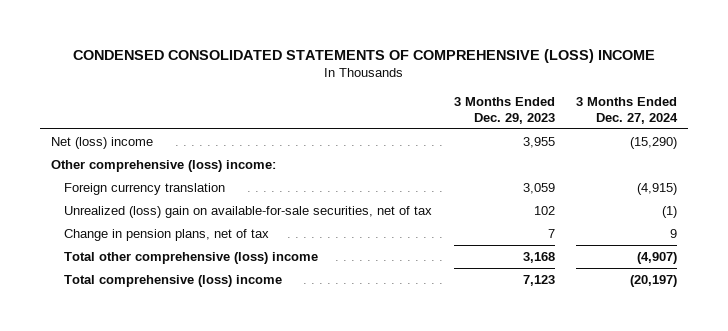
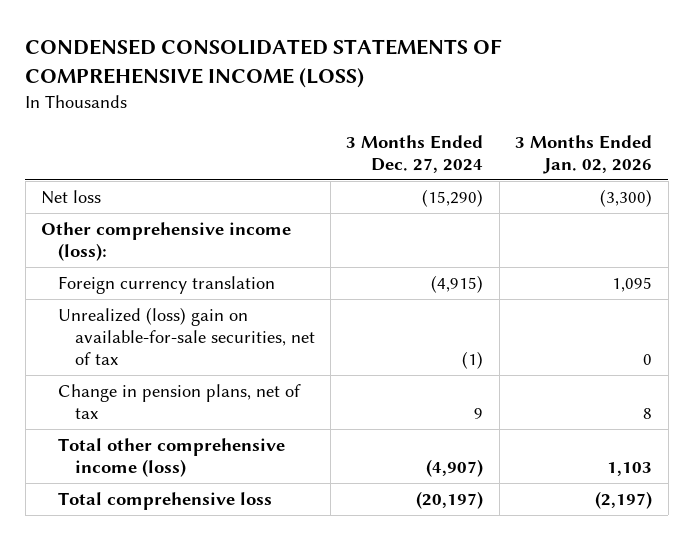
- CONDENSED CONSOLIDATED STATEMENTS OF COMPREHENSIVE (LOSS) INCOME
+ CONDENSED CONSOLIDATED STATEMENTS OF COMPREHENSIVE INCOME (LOSS)
- | 3 Months Ended Dec. 29, 2023 | 3 Months Ended Dec. 27, 2024
+ | 3 Months Ended Dec. 27, 2024 | 3 Months Ended Jan. 02, 2026
- Net (loss) income | 3,955 | (15,290)
- Other comprehensive (loss) income:
+ Net loss | (15,290) | (3,300)
+ Other comprehensive income (loss):
- Total other comprehensive (loss) income | 3,168 | (4,907)
- Total comprehensive (loss) income | 7,123 | (20,197)
+ Total other comprehensive income (loss) | (4,907) | 1,103
+ Total comprehensive loss | (20,197) | (2,197)

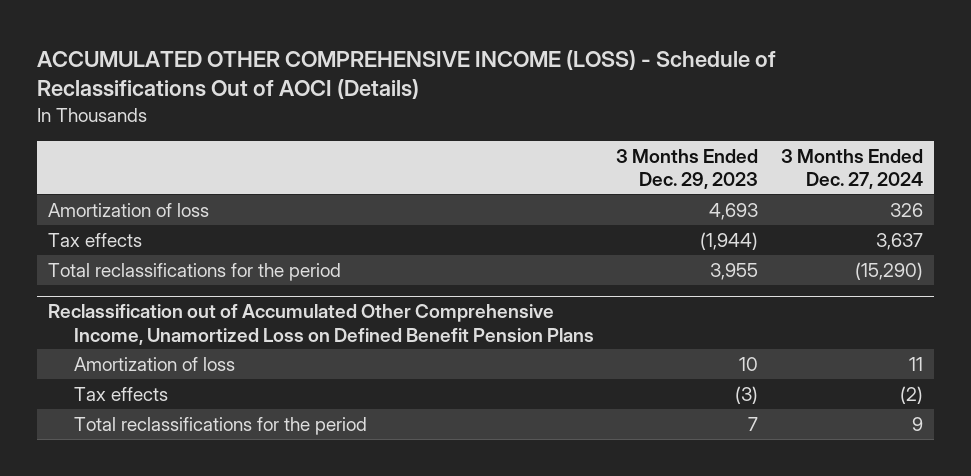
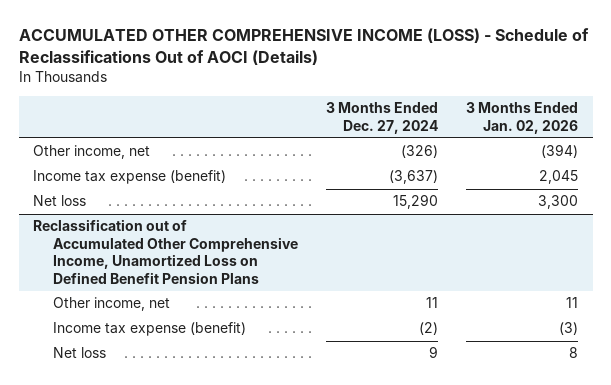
- | 3 Months Ended Dec. 29, 2023 | 3 Months Ended Dec. 27, 2024
+ | 3 Months Ended Dec. 27, 2024 | 3 Months Ended Jan. 02, 2026
- Amortization of loss | 4,693 | 326
- Tax effects | (1,944) | 3,637
- Total reclassifications for the period | 3,955 | (15,290)
+ Other income, net | (326) | (394)
+ Income tax expense (benefit) | (3,637) | 2,045
+ Net loss | 15,290 | 3,300
@ Reclassification out of Accumulated Other Comprehensive Income, Unamortized Loss on Defined Benefit Pension Plans
- Amortization of loss | 10 | 11
- Tax effects | (3) | (2)
- Total reclassifications for the period | 7 | 9
+ Other income, net | 11 | 11
+ Income tax expense (benefit) | (2) | (3)
+ Net loss | 9 | 8

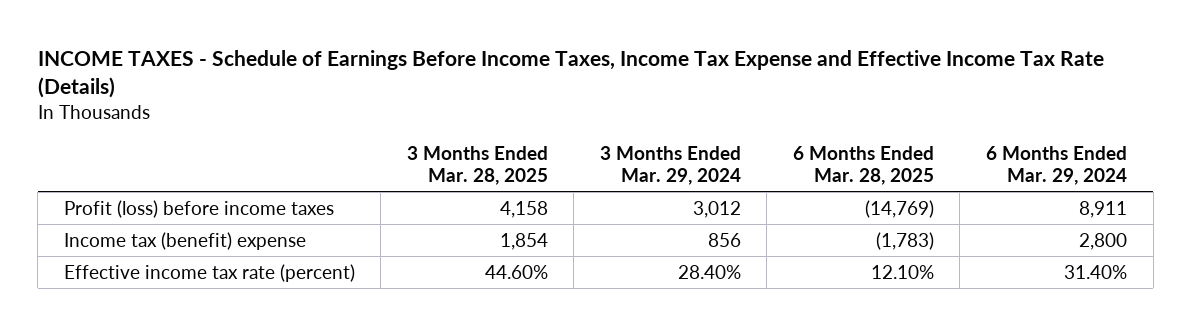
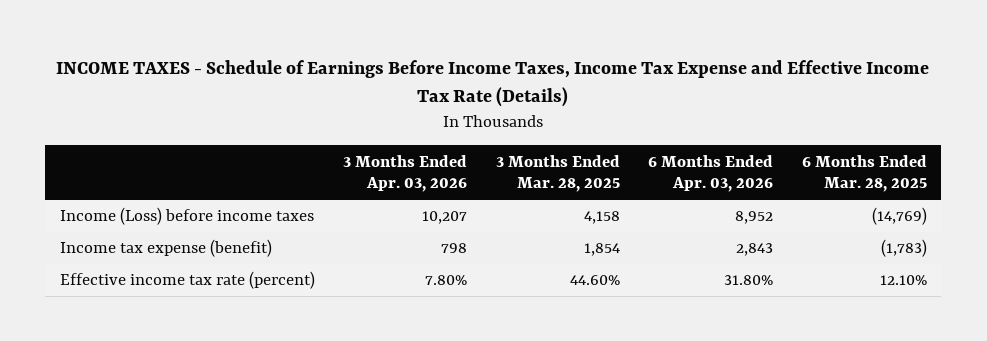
- | 3 Months Ended Mar. 28, 2025 | 3 Months Ended Mar. 29, 2024 | 6 Months Ended Mar. 28, 2025 | 6 Months Ended Mar. 29, 2024
+ | 3 Months Ended Apr. 03, 2026 | 3 Months Ended Mar. 28, 2025 | 6 Months Ended Apr. 03, 2026 | 6 Months Ended Mar. 28, 2025
- Profit (loss) before income taxes | 4,158 | 3,012 | (14,769) | 8,911
- Income tax (benefit) expense | 1,854 | 856 | (1,783) | 2,800
+ Income (Loss) before income taxes | 10,207 | 4,158 | 8,952 | (14,769)
+ Income tax expense (benefit) | 798 | 1,854 | 2,843 | (1,783)

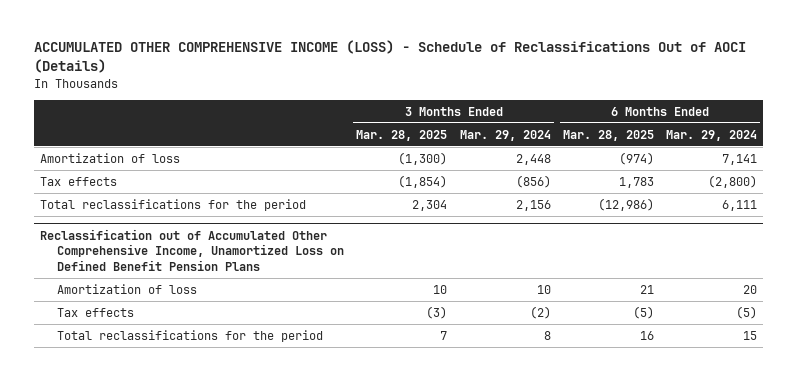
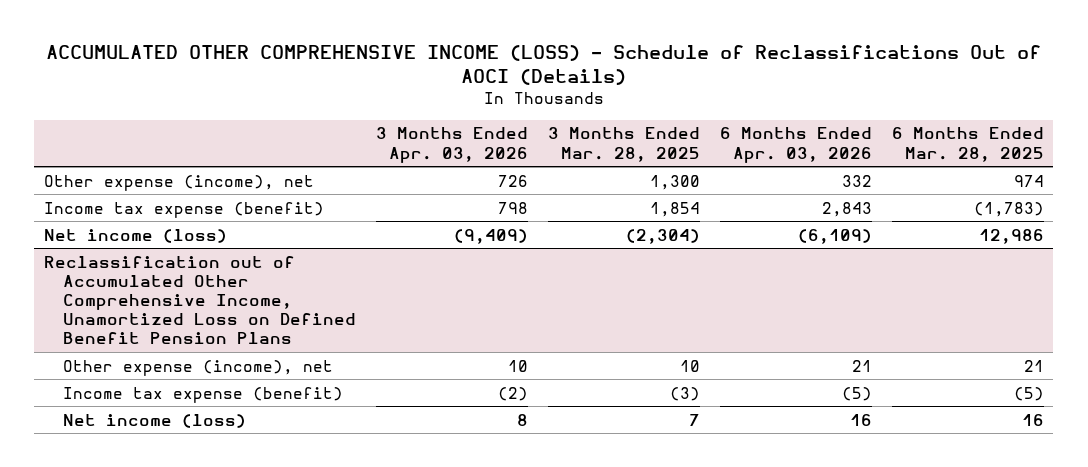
- | 3 Months Ended Mar. 28, 2025 | 3 Months Ended Mar. 29, 2024 | 6 Months Ended Mar. 28, 2025 | 6 Months Ended Mar. 29, 2024
+ | 3 Months Ended Apr. 03, 2026 | 3 Months Ended Mar. 28, 2025 | 6 Months Ended Apr. 03, 2026 | 6 Months Ended Mar. 28, 2025
- Amortization of loss | (1,300) | 2,448 | (974) | 7,141
- Tax effects | (1,854) | (856) | 1,783 | (2,800)
- Total reclassifications for the period | 2,304 | 2,156 | (12,986) | 6,111
+ Other expense (income), net | 726 | 1,300 | 332 | 974
+ Income tax expense (benefit) | 798 | 1,854 | 2,843 | (1,783)
+ Net income (loss) | (9,409) | (2,304) | (6,109) | 12,986
@ Reclassification out of Accumulated Other Comprehensive Income, Unamortized Loss on Defined Benefit Pension Plans
- Amortization of loss | 10 | 10 | 21 | 20
- Tax effects | (3) | (2) | (5) | (5)
- Total reclassifications for the period | 7 | 8 | 16 | 15
+ Other expense (income), net | 10 | 10 | 21 | 21
+ Income tax expense (benefit) | (2) | (3) | (5) | (5)
+ Net income (loss) | 8 | 7 | 16 | 16

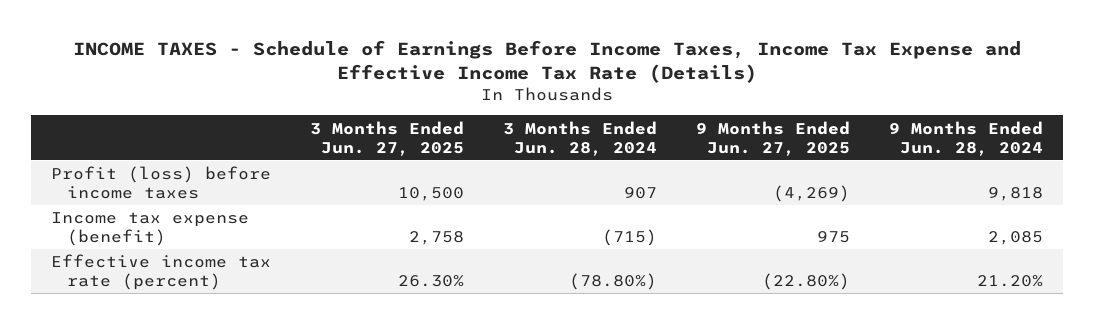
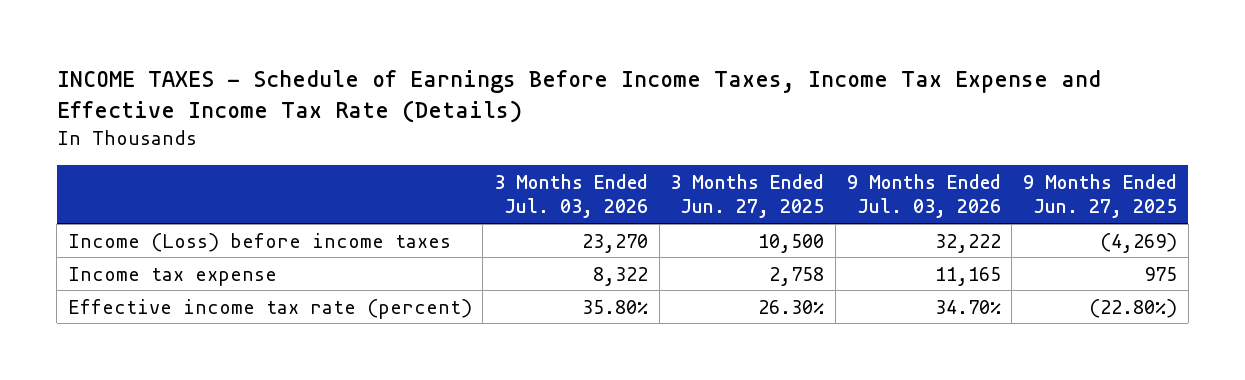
- | 3 Months Ended Jun. 27, 2025 | 3 Months Ended Jun. 28, 2024 | 9 Months Ended Jun. 27, 2025 | 9 Months Ended Jun. 28, 2024
+ | 3 Months Ended Jul. 03, 2026 | 3 Months Ended Jun. 27, 2025 | 9 Months Ended Jul. 03, 2026 | 9 Months Ended Jun. 27, 2025
- Profit (loss) before income taxes | 10,500 | 907 | (4,269) | 9,818
- Income tax expense (benefit) | 2,758 | (715) | 975 | 2,085
+ Income (Loss) before income taxes | 23,270 | 10,500 | 32,222 | (4,269)
+ Income tax expense | 8,322 | 2,758 | 11,165 | 975

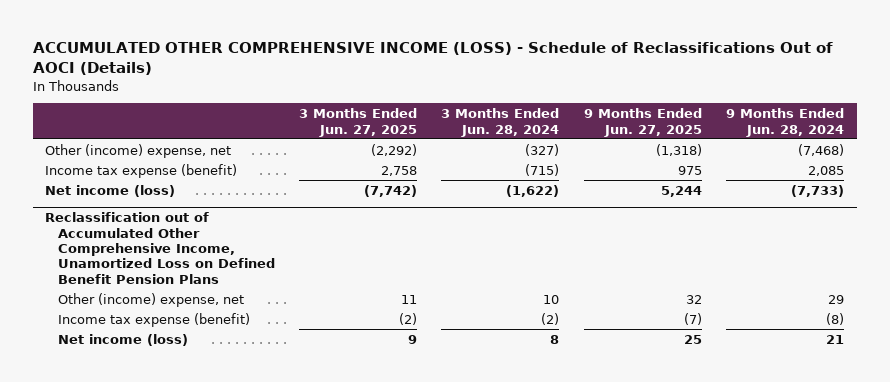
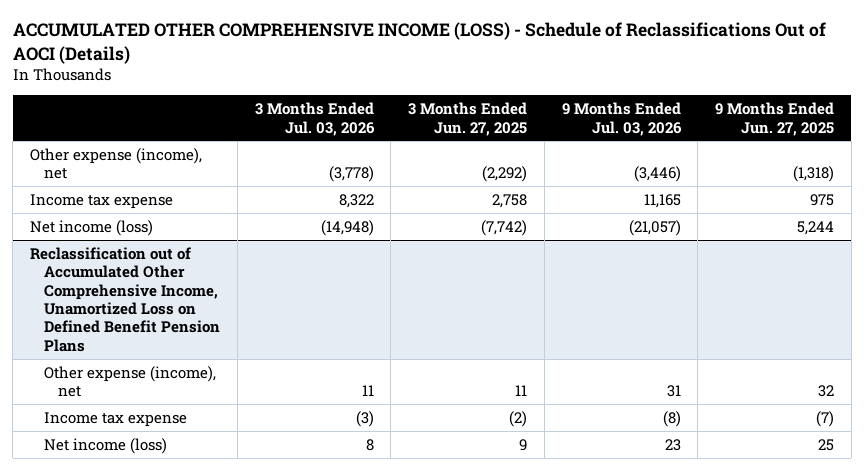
- | 3 Months Ended Jun. 27, 2025 | 3 Months Ended Jun. 28, 2024 | 9 Months Ended Jun. 27, 2025 | 9 Months Ended Jun. 28, 2024
+ | 3 Months Ended Jul. 03, 2026 | 3 Months Ended Jun. 27, 2025 | 9 Months Ended Jul. 03, 2026 | 9 Months Ended Jun. 27, 2025
- Other (income) expense, net | (2,292) | (327) | (1,318) | (7,468)
- Income tax expense (benefit) | 2,758 | (715) | 975 | 2,085
+ Other expense (income), net | (3,778) | (2,292) | (3,446) | (1,318)
+ Income tax expense | 8,322 | 2,758 | 11,165 | 975
@ Reclassification out of Accumulated Other Comprehensive Income, Unamortized Loss on Defined Benefit Pension Plans
- Other (income) expense, net | 11 | 10 | 32 | 29
- Income tax expense (benefit) | (2) | (2) | (7) | (8)
+ Other expense (income), net | 11 | 11 | 31 | 32
+ Income tax expense | (3) | (2) | (8) | (7)

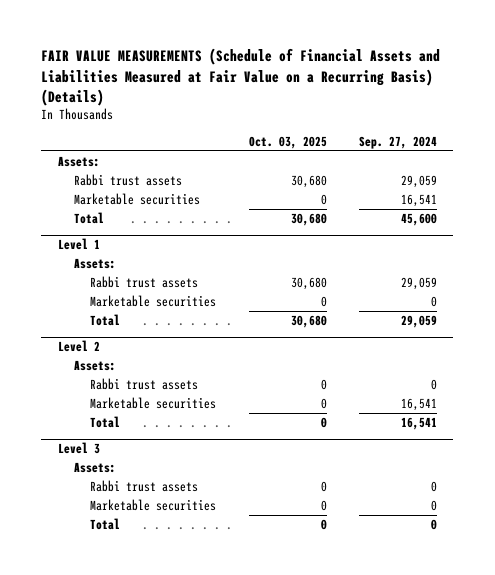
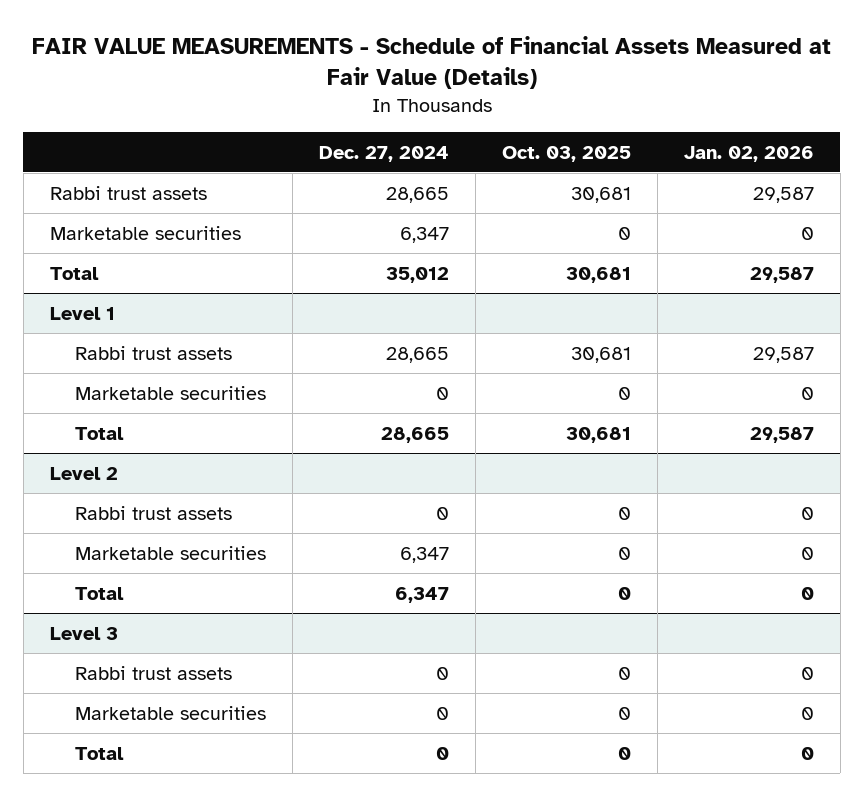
- FAIR VALUE MEASUREMENTS (Schedule of Financial Assets and Liabilities Measured at Fair Value on a Recurring Basis) (Details)
+ FAIR VALUE MEASUREMENTS - Schedule of Financial Assets Measured at Fair Value (Details)
- | Oct. 03, 2025 | Sep. 27, 2024
+ | Dec. 27, 2024 | Oct. 03, 2025 | Jan. 02, 2026
- Assets:
- Rabbi trust assets | 30,680 | 29,059
+ Rabbi trust assets | 28,665 | 30,681 | 29,587
- Total | 30,680 | 45,600
+ Total | 35,012 | 30,681 | 29,587
@ Level 1
- Assets:
- Rabbi trust assets | 30,680 | 29,059
+ Rabbi trust assets | 28,665 | 30,681 | 29,587
- Total | 30,680 | 29,059
+ Total | 28,665 | 30,681 | 29,587
@ Level 2
- Assets:
@ Level 3
- Assets:

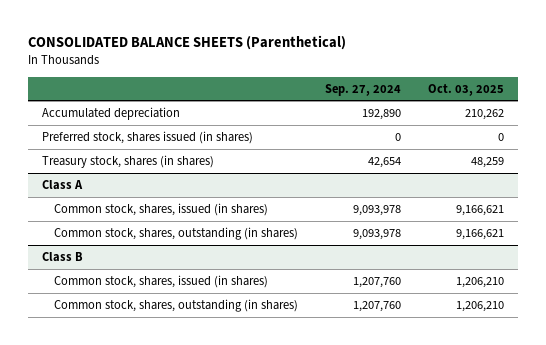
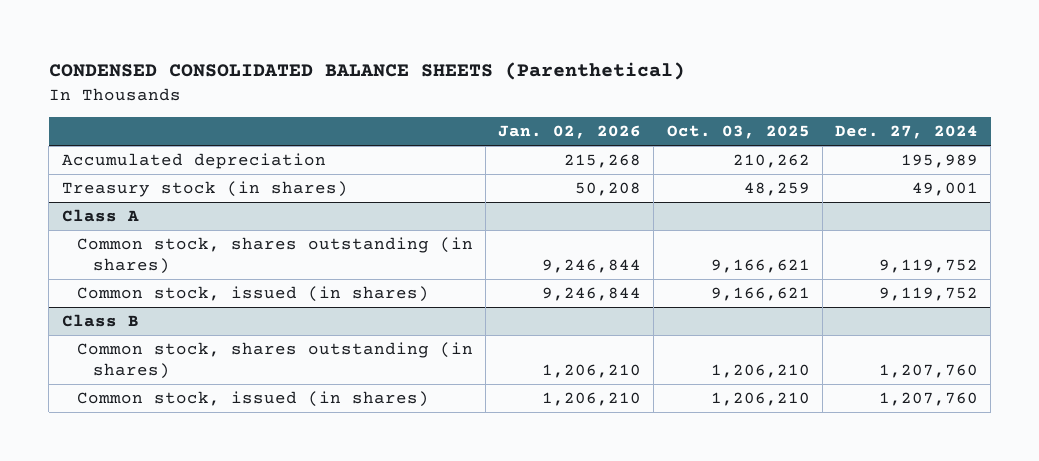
- CONSOLIDATED BALANCE SHEETS (Parenthetical)
+ CONDENSED CONSOLIDATED BALANCE SHEETS (Parenthetical)
- | Sep. 27, 2024 | Oct. 03, 2025
+ | Jan. 02, 2026 | Oct. 03, 2025 | Dec. 27, 2024
- Preferred stock, shares issued (in shares) | 0 | 0
- Treasury stock, shares (in shares) | 42,654 | 48,259
+ Treasury stock (in shares) | 50,208 | 48,259 | 49,001
@ Class A
- Common stock, shares, issued (in shares) | 9,093,978 | 9,166,621
- Common stock, shares, outstanding (in shares) | 9,093,978 | 9,166,621
+ Common stock, shares outstanding (in shares) | 9,246,844 | 9,166,621 | 9,119,752
+ Common stock, issued (in shares) | 9,246,844 | 9,166,621 | 9,119,752
@ Class B
- Common stock, shares, issued (in shares) | 1,207,760 | 1,206,210
- Common stock, shares, outstanding (in shares) | 1,207,760 | 1,206,210
+ Common stock, shares outstanding (in shares) | 1,206,210 | 1,206,210 | 1,207,760
+ Common stock, issued (in shares) | 1,206,210 | 1,206,210 | 1,207,760

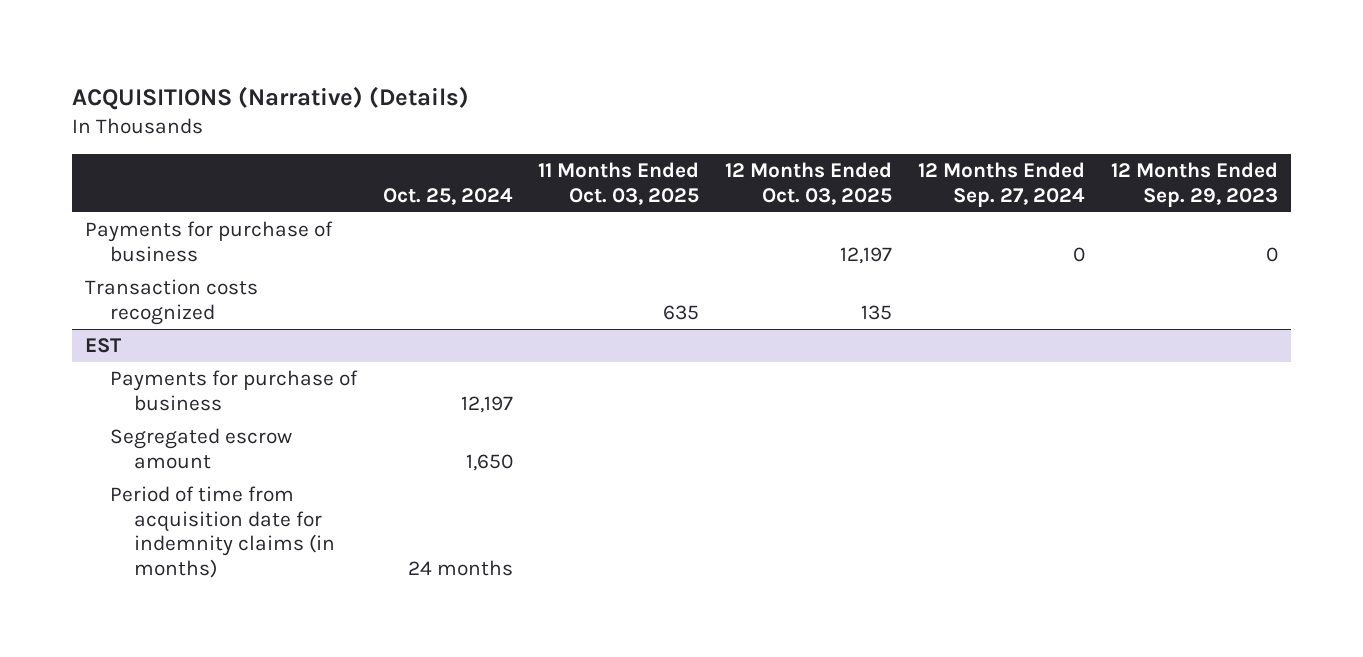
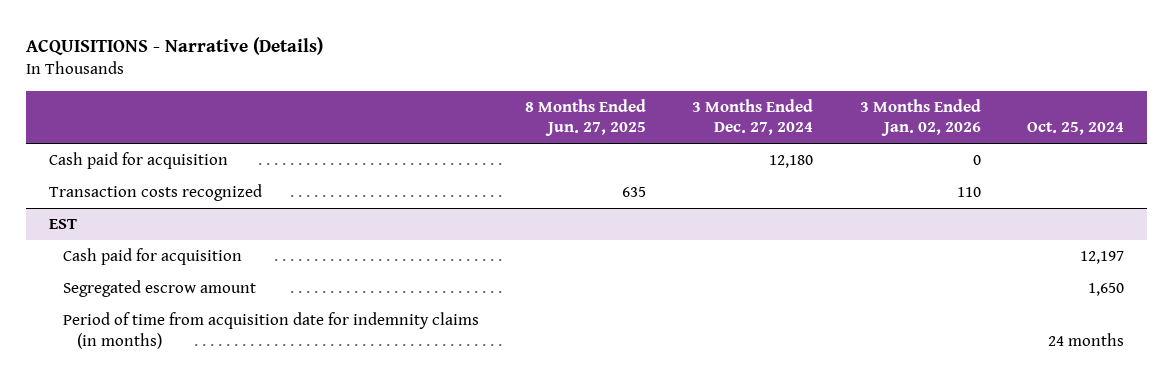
- ACQUISITIONS (Narrative) (Details)
+ ACQUISITIONS - Narrative (Details)
- | Oct. 25, 2024 | 11 Months Ended Oct. 03, 2025 | 12 Months Ended Oct. 03, 2025 | 12 Months Ended Sep. 27, 2024 | 12 Months Ended Sep. 29, 2023
+ | 8 Months Ended Jun. 27, 2025 | 3 Months Ended Dec. 27, 2024 | 3 Months Ended Jan. 02, 2026 | Oct. 25, 2024
- Payments for purchase of business | | | 12,197 | 0 | 0
+ Cash paid for acquisition | | 12,180 | 0 |
@ EST
- Payments for purchase of business | 12,197 | | | |
+ Cash paid for acquisition | | | | 12,197

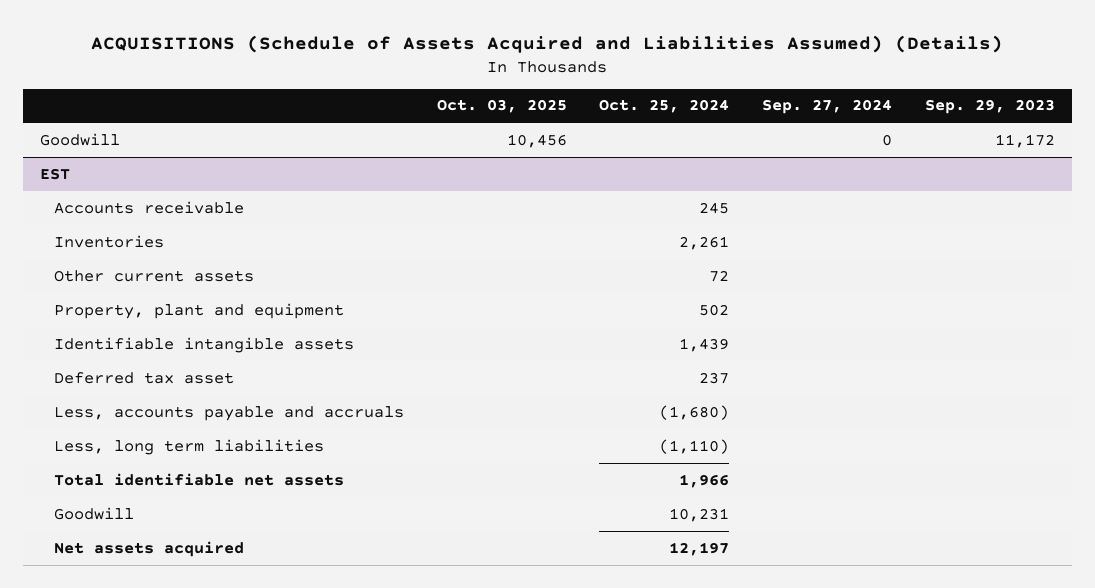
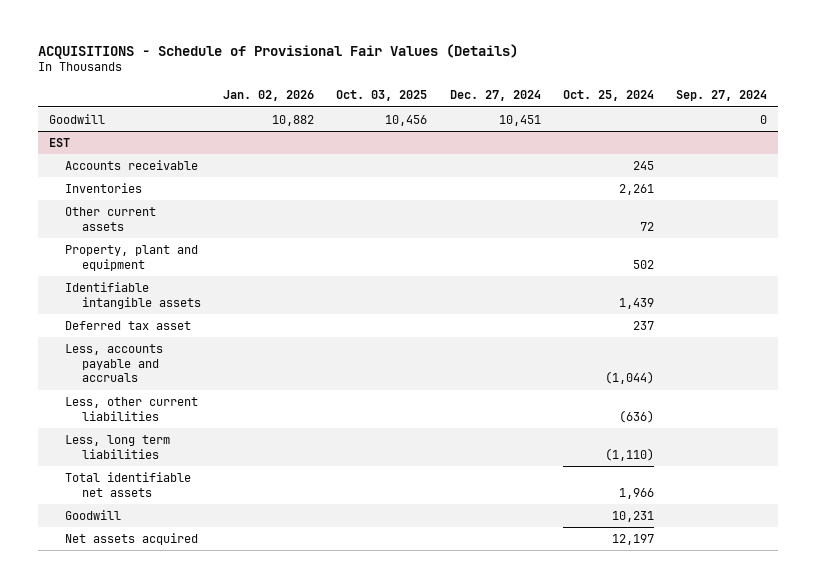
- ACQUISITIONS (Schedule of Assets Acquired and Liabilities Assumed) (Details)
+ ACQUISITIONS - Schedule of Provisional Fair Values (Details)
- | Oct. 03, 2025 | Oct. 25, 2024 | Sep. 27, 2024 | Sep. 29, 2023
+ | Jan. 02, 2026 | Oct. 03, 2025 | Dec. 27, 2024 | Oct. 25, 2024 | Sep. 27, 2024
@ EST
- Less, accounts payable and accruals | | (1,680) | |
+ Less, accounts payable and accruals | | | | (1,044) |
+ Less, other current liabilities | | | | (636) |

